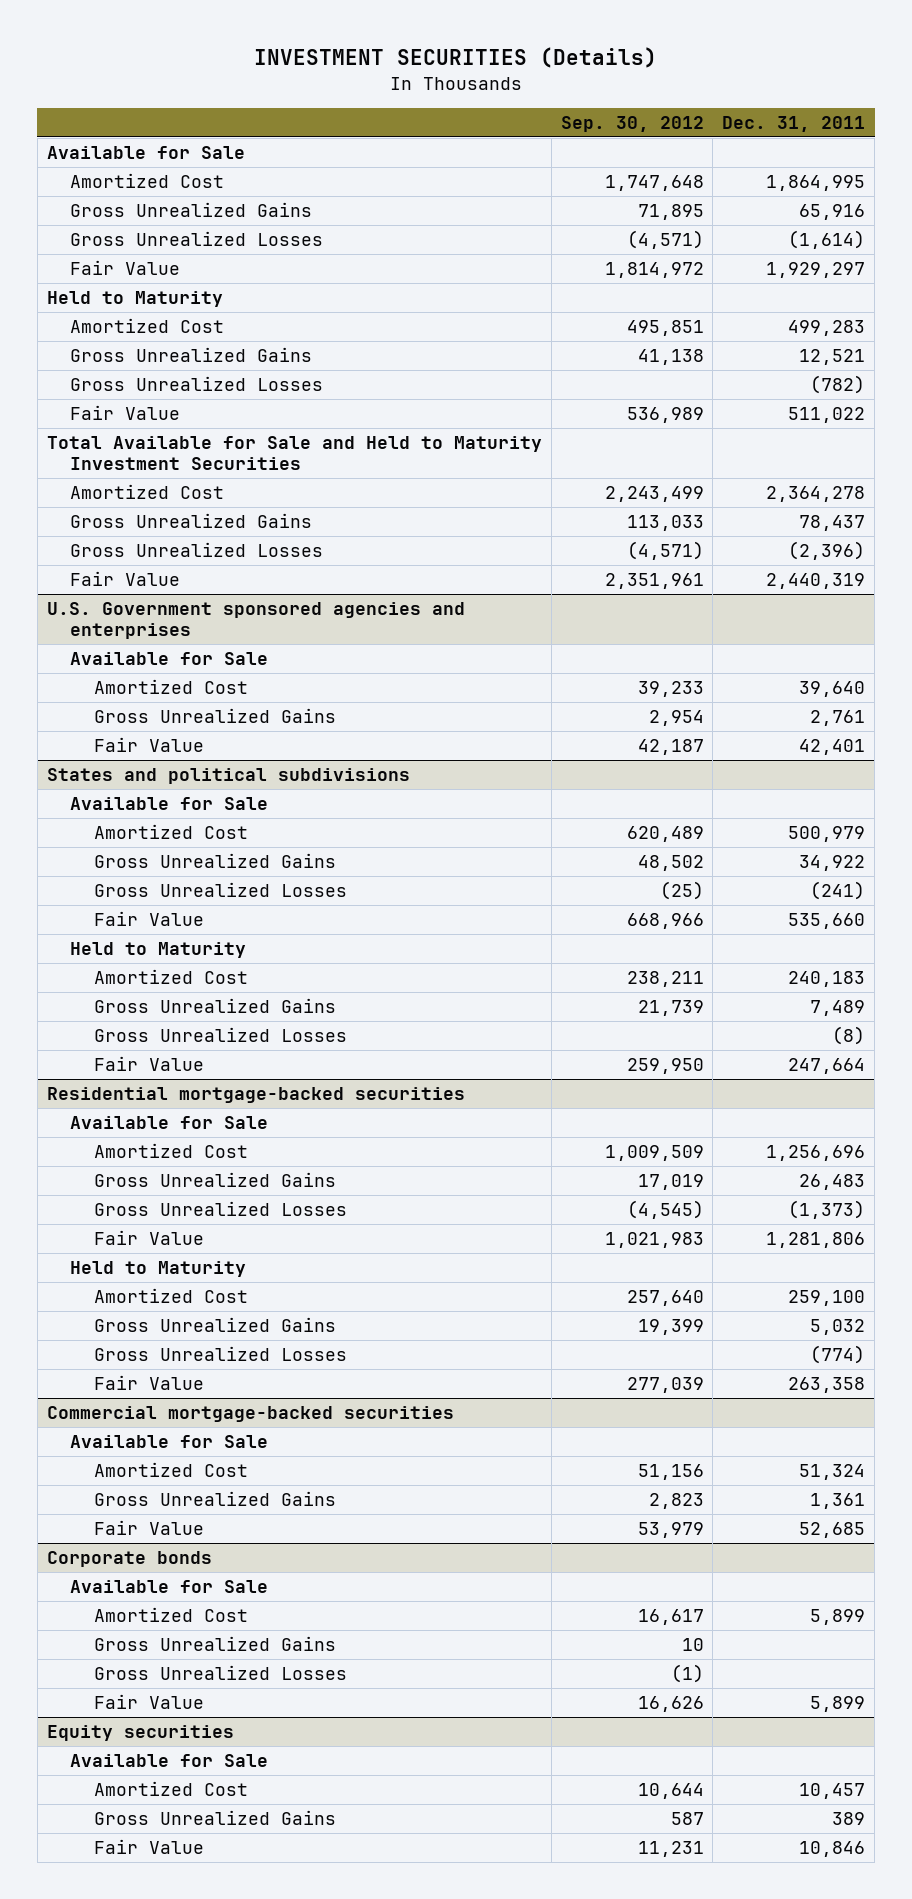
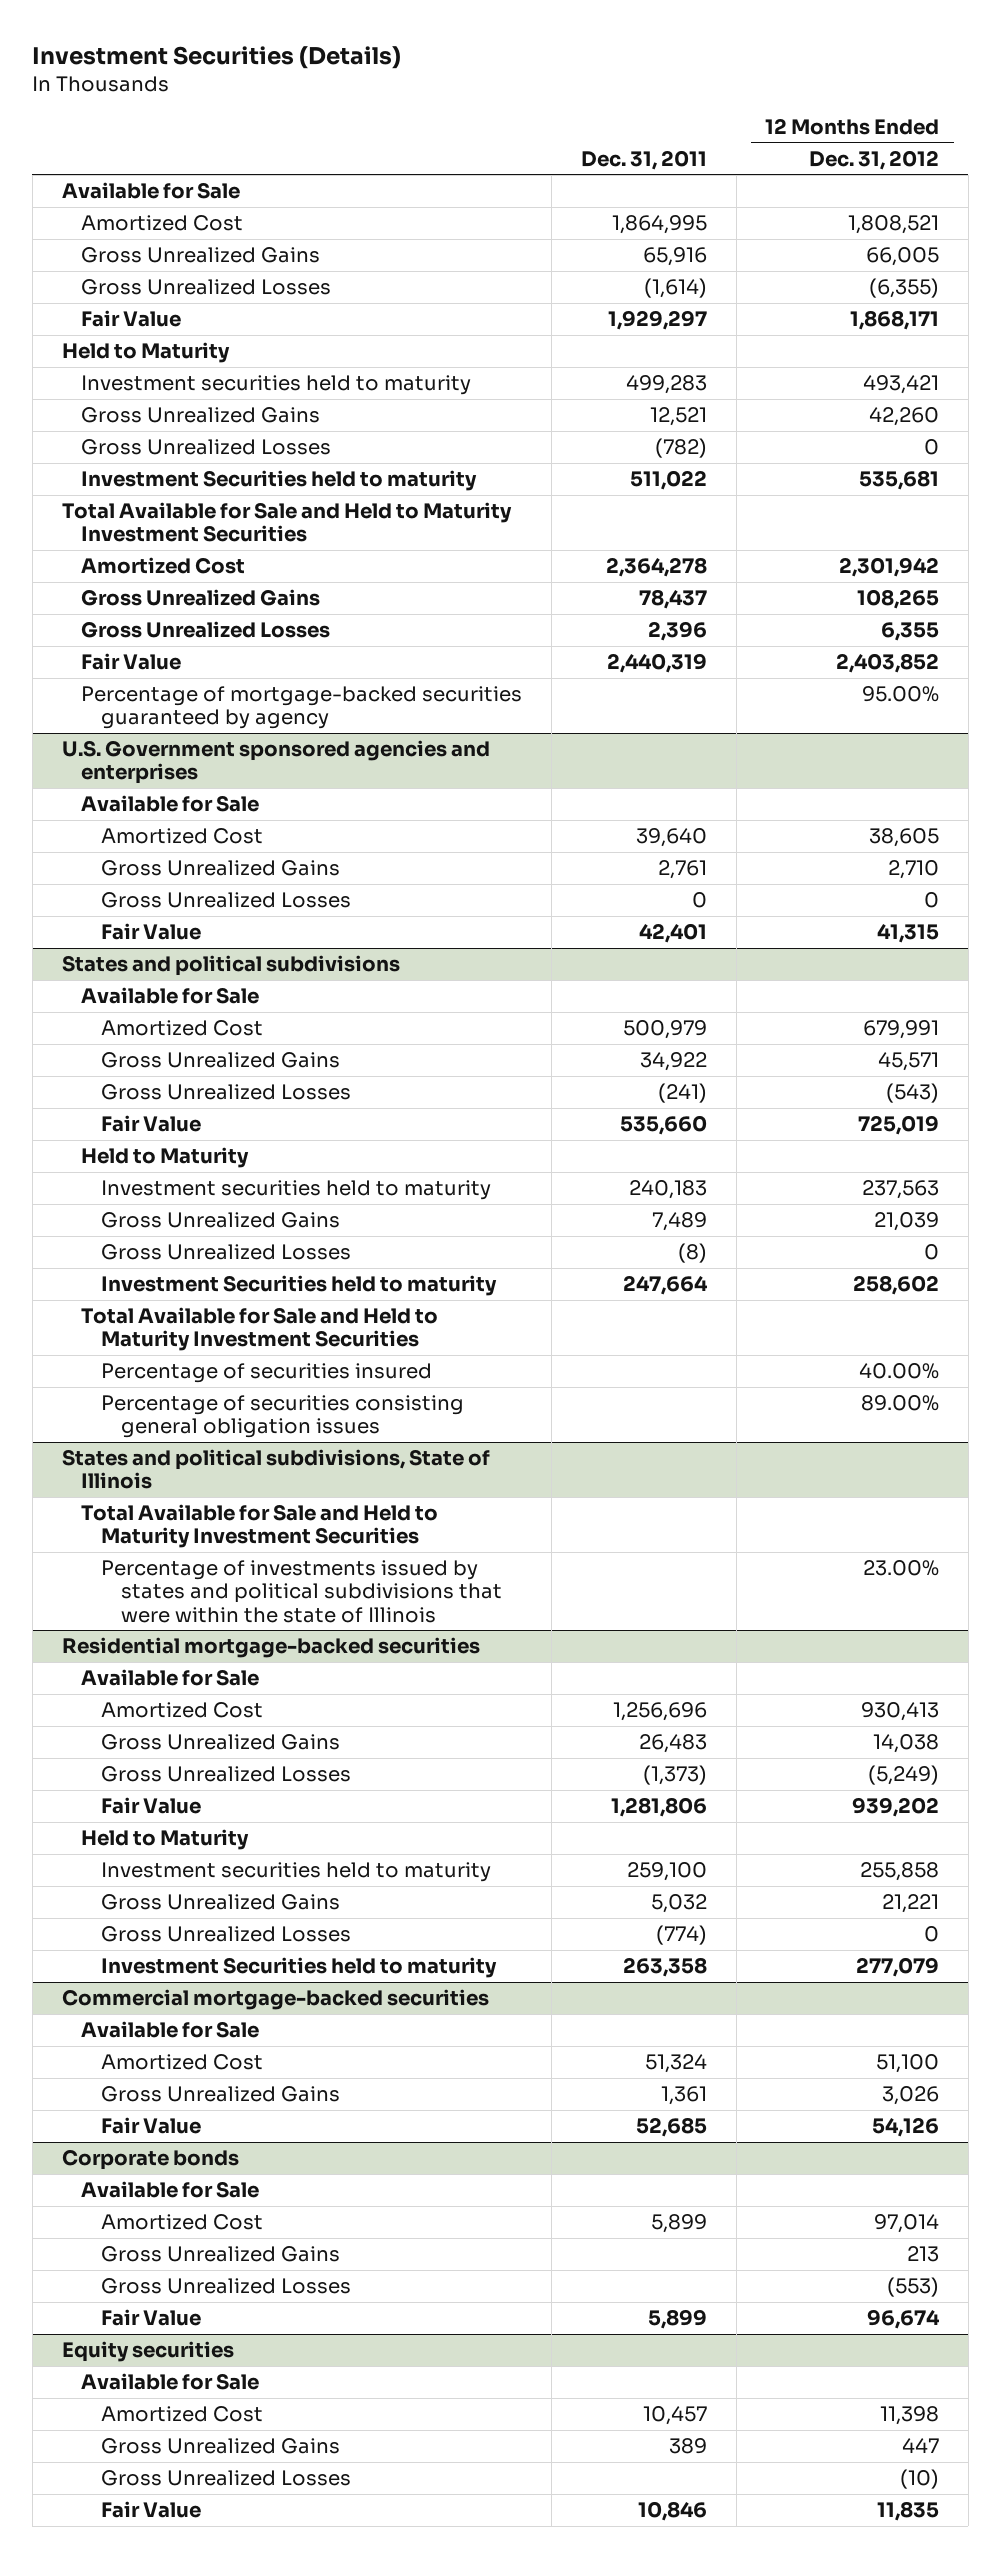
- INVESTMENT SECURITIES (Details)
+ Investment Securities (Details)
- | Sep. 30, 2012 | Dec. 31, 2011
+ | Dec. 31, 2011 | 12 Months Ended Dec. 31, 2012
- Amortized Cost | 495,851 | 499,283
+ Investment securities held to maturity | 499,283 | 493,421
- Fair Value | 536,989 | 511,022
+ Investment Securities held to maturity | 511,022 | 535,681
- Gross Unrealized Losses | (4,571) | (2,396)
+ Gross Unrealized Losses | 2,396 | 6,355
+ Percentage of mortgage-backed securities guaranteed by agency | | 95.00%
@ U.S. Government sponsored agencies and enterprises
+ Gross Unrealized Losses | 0 | 0
@ States and political subdivisions
- Amortized Cost | 238,211 | 240,183
+ Investment securities held to maturity | 240,183 | 237,563
- Fair Value | 259,950 | 247,664
+ Investment Securities held to maturity | 247,664 | 258,602
+ Total Available for Sale and Held to Maturity Investment Securities
+ Percentage of securities insured | | 40.00%
+ Percentage of securities consisting general obligation issues | | 89.00%
+ States and political subdivisions, State of Illinois
+ Total Available for Sale and Held to Maturity Investment Securities
+ Percentage of investments issued by states and political subdivisions that were within the state of Illinois | | 23.00%
@ Residential mortgage-backed securities
- Amortized Cost | 257,640 | 259,100
+ Investment securities held to maturity | 259,100 | 255,858
- Fair Value | 277,039 | 263,358
+ Investment Securities held to maturity | 263,358 | 277,079
@ Equity securities
+ Gross Unrealized Losses | | (10)

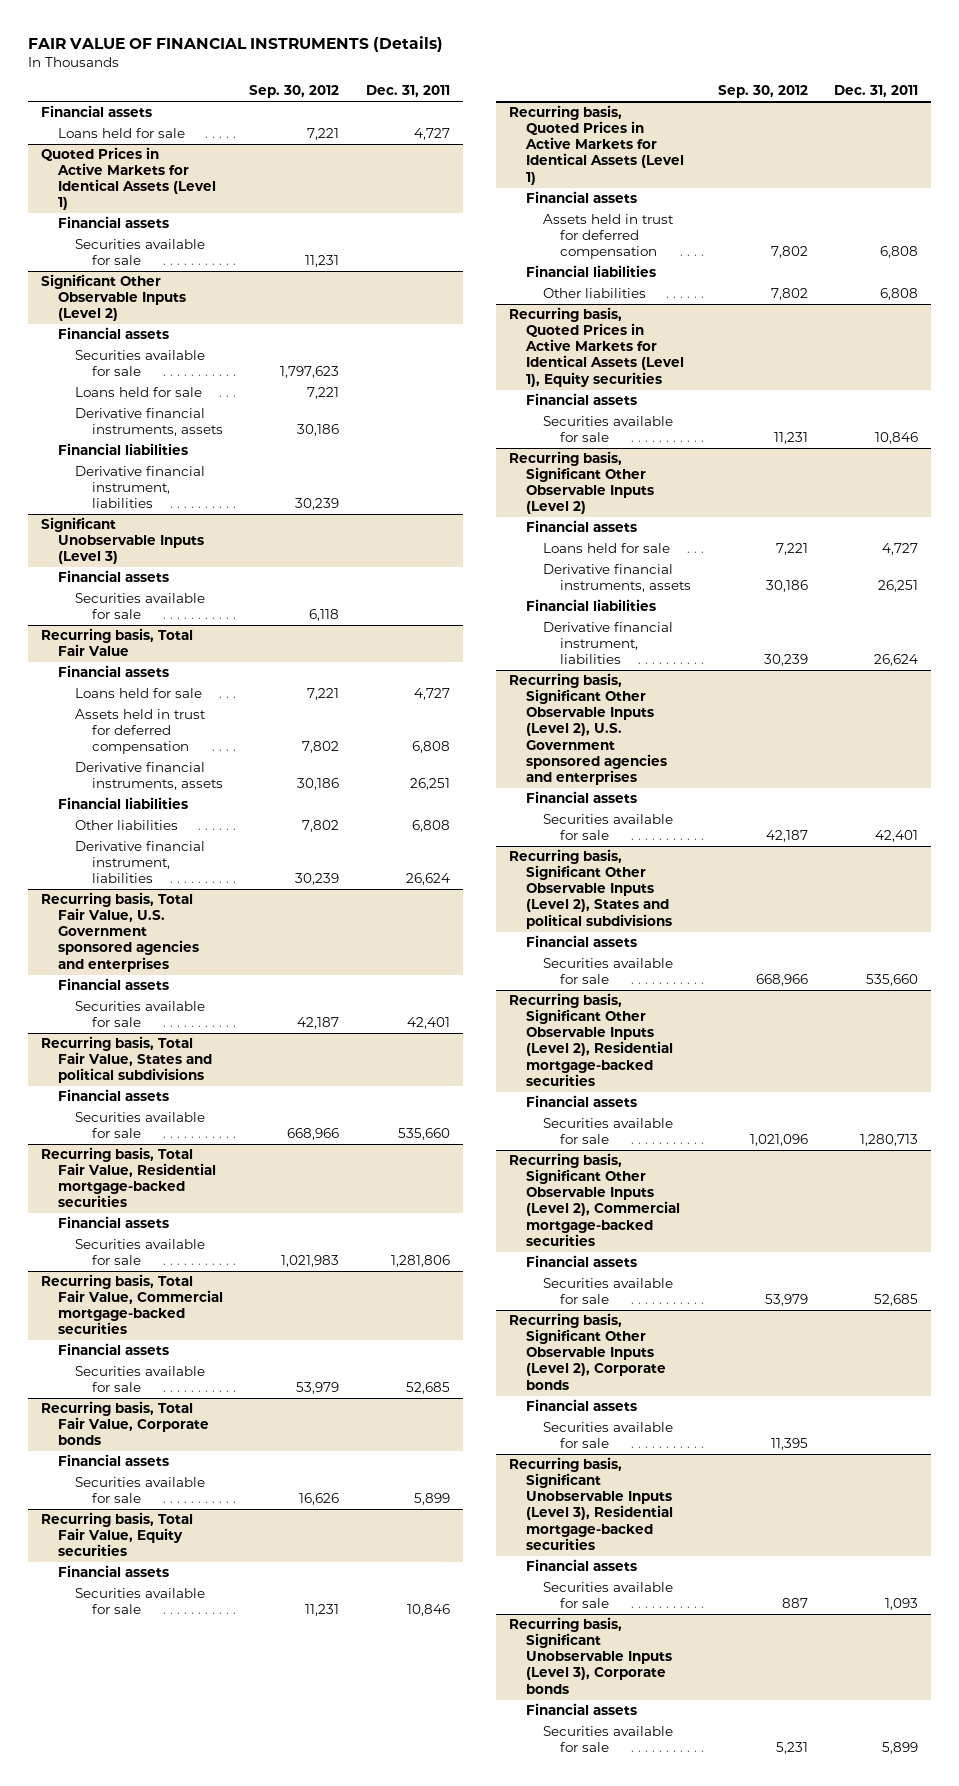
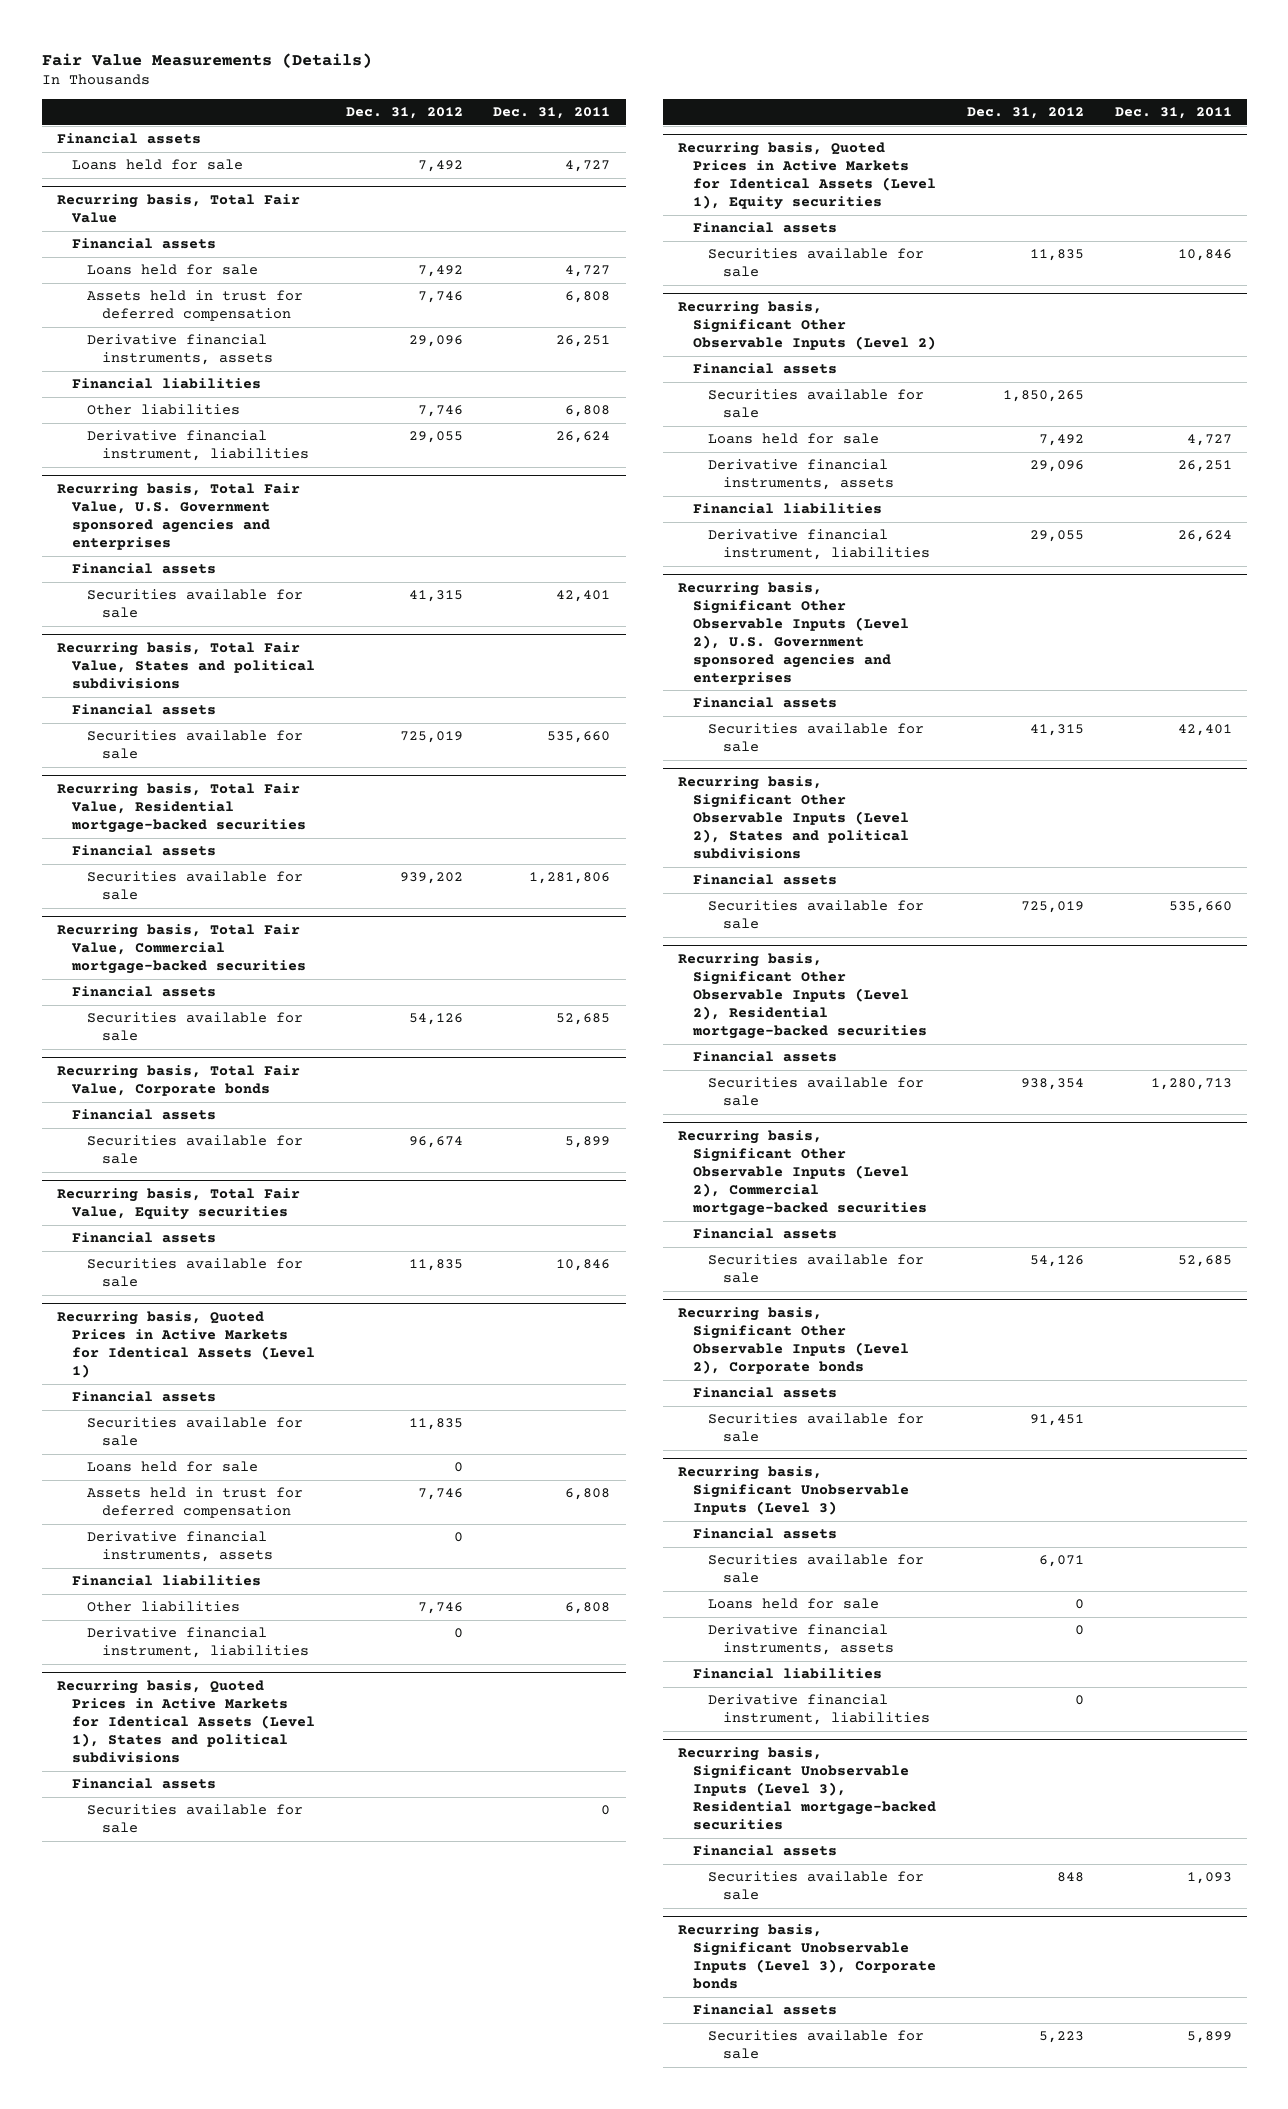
- FAIR VALUE OF FINANCIAL INSTRUMENTS (Details)
+ Fair Value Measurements (Details)
- | Sep. 30, 2012 | Dec. 31, 2011
+ | Dec. 31, 2012 | Dec. 31, 2011
- Quoted Prices in Active Markets for Identical Assets (Level 1)
- Financial assets
- Securities available for sale | 11,231 |
- Significant Other Observable Inputs (Level 2)
- Financial assets
- Securities available for sale | 1,797,623 |
- Loans held for sale | 7,221 |
- Derivative financial instruments, assets | 30,186 |
- Financial liabilities
- Derivative financial instrument, liabilities | 30,239 |
- Significant Unobservable Inputs (Level 3)
- Financial assets
- Securities available for sale | 6,118 |
@ Recurring basis, Quoted Prices in Active Markets for Identical Assets (Level 1)
+ Securities available for sale | 11,835 |
+ Loans held for sale | 0 |
+ Derivative financial instruments, assets | 0 |
+ Derivative financial instrument, liabilities | 0 |
+ Recurring basis, Quoted Prices in Active Markets for Identical Assets (Level 1), States and political subdivisions
+ Financial assets
+ Securities available for sale | | 0
@ Recurring basis, Significant Other Observable Inputs (Level 2)
+ Securities available for sale | 1,850,265 |
+ Recurring basis, Significant Unobservable Inputs (Level 3)
+ Financial assets
+ Securities available for sale | 6,071 |
+ Loans held for sale | 0 |
+ Derivative financial instruments, assets | 0 |
+ Financial liabilities
+ Derivative financial instrument, liabilities | 0 |

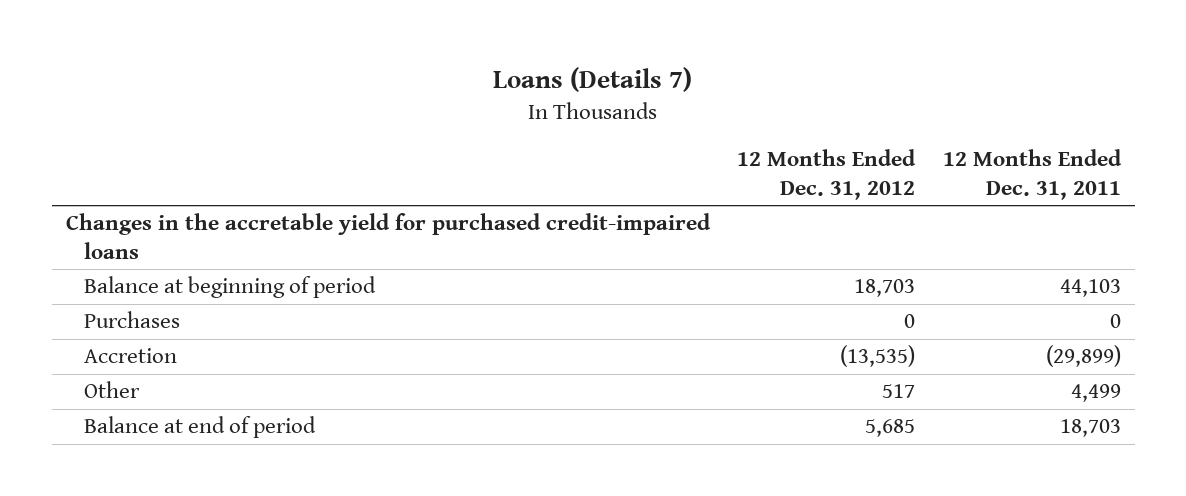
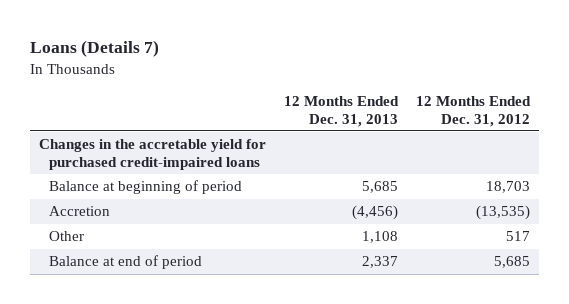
- | 12 Months Ended Dec. 31, 2012 | 12 Months Ended Dec. 31, 2011
+ | 12 Months Ended Dec. 31, 2013 | 12 Months Ended Dec. 31, 2012
- Purchases | 0 | 0

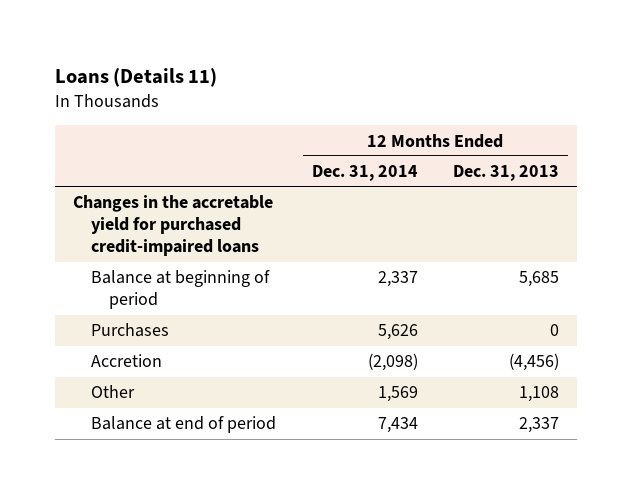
- Loans (Details 7)
+ Loans (Details 11)
- | 12 Months Ended Dec. 31, 2013 | 12 Months Ended Dec. 31, 2012
+ | 12 Months Ended Dec. 31, 2014 | 12 Months Ended Dec. 31, 2013
+ Purchases | 5,626 | 0

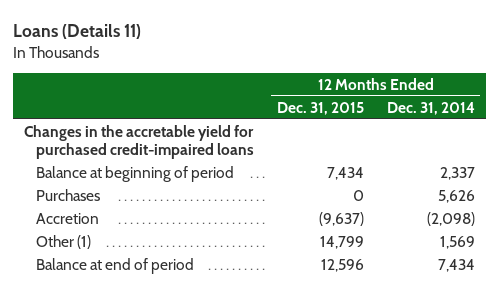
- | 12 Months Ended Dec. 31, 2014 | 12 Months Ended Dec. 31, 2013
+ | 12 Months Ended Dec. 31, 2015 | 12 Months Ended Dec. 31, 2014
- Other | 1,569 | 1,108
+ Other (1) | 14,799 | 1,569

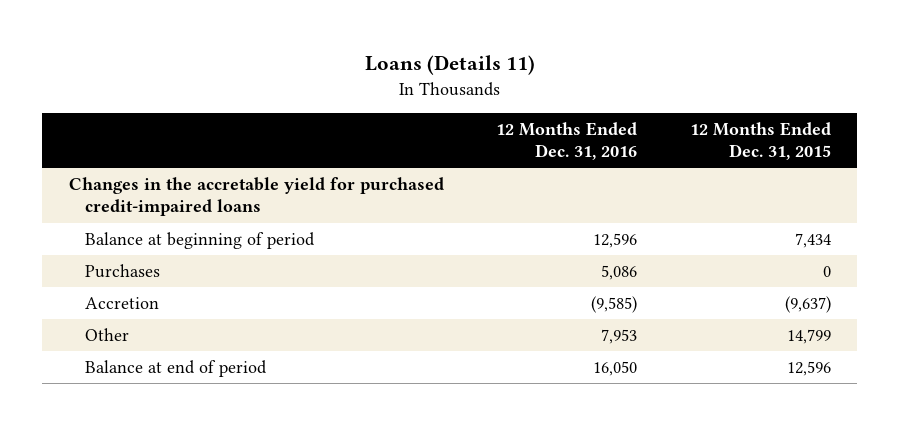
- | 12 Months Ended Dec. 31, 2015 | 12 Months Ended Dec. 31, 2014
+ | 12 Months Ended Dec. 31, 2016 | 12 Months Ended Dec. 31, 2015
- Other (1) | 14,799 | 1,569
+ Other | 7,953 | 14,799

